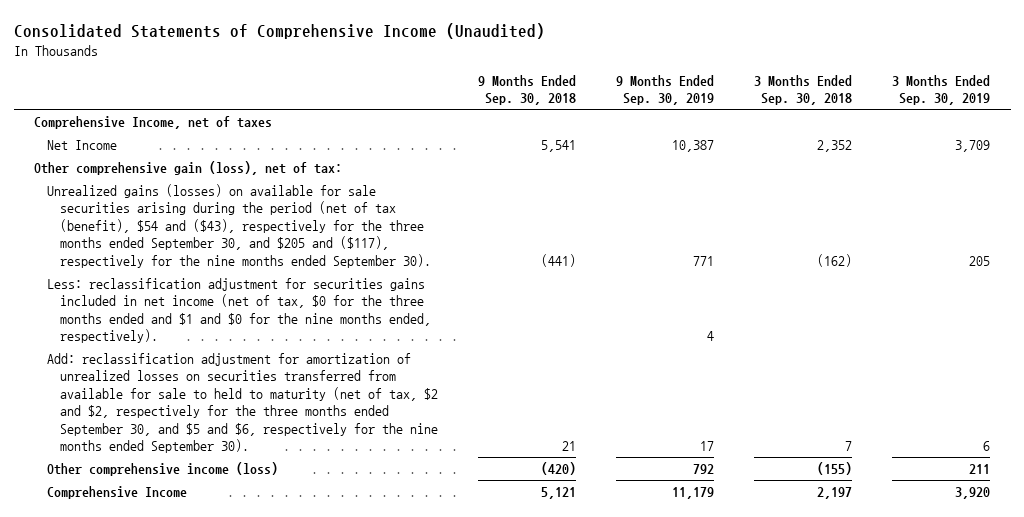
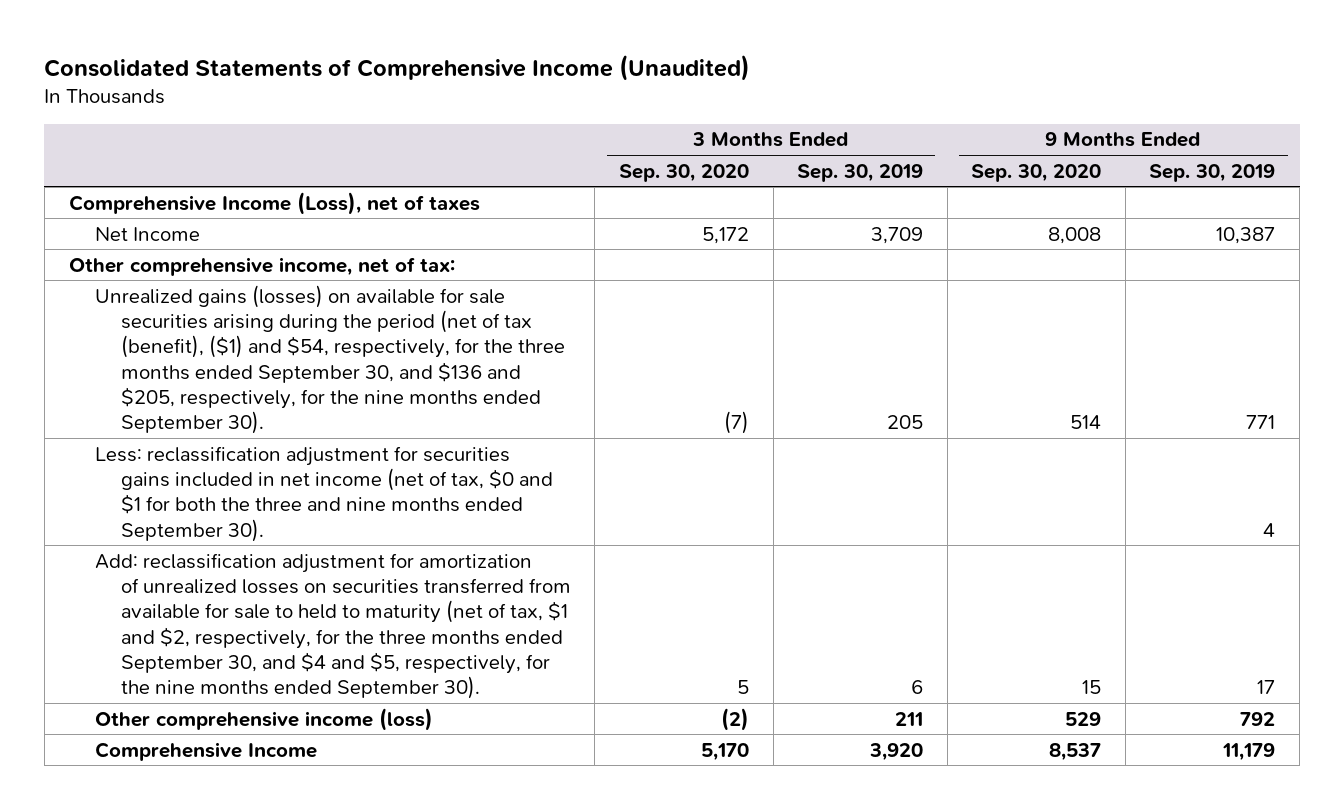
- | 9 Months Ended Sep. 30, 2018 | 9 Months Ended Sep. 30, 2019 | 3 Months Ended Sep. 30, 2018 | 3 Months Ended Sep. 30, 2019
+ | 3 Months Ended Sep. 30, 2020 | 3 Months Ended Sep. 30, 2019 | 9 Months Ended Sep. 30, 2020 | 9 Months Ended Sep. 30, 2019
- Comprehensive Income, net of taxes
+ Comprehensive Income (Loss), net of taxes
- Other comprehensive gain (loss), net of tax:
- Unrealized gains (losses) on available for sale securities arising during the period (net of tax (benefit), $54 and ($43), respectively for the three months ended September 30, and $205 and ($117), respectively for the nine months ended September 30). | (441) | 771 | (162) | 205
- Less: reclassification adjustment for securities gains included in net income (net of tax, $0 for the three months ended and $1 and $0 for the nine months ended, respectively). | | 4 | |
- Add: reclassification adjustment for amortization of unrealized losses on securities transferred from available for sale to held to maturity (net of tax, $2 and $2, respectively for the three months ended September 30, and $5 and $6, respectively for the nine months ended September 30). | 21 | 17 | 7 | 6
+ Other comprehensive income, net of tax:
+ Unrealized gains (losses) on available for sale securities arising during the period (net of tax (benefit), ($1) and $54, respectively, for the three months ended September 30, and $136 and $205, respectively, for the nine months ended September 30). | (7) | 205 | 514 | 771
+ Less: reclassification adjustment for securities gains included in net income (net of tax, $0 and $1 for both the three and nine months ended September 30). | | | | 4
+ Add: reclassification adjustment for amortization of unrealized losses on securities transferred from available for sale to held to maturity (net of tax, $1 and $2, respectively, for the three months ended September 30, and $4 and $5, respectively, for the nine months ended September 30). | 5 | 6 | 15 | 17

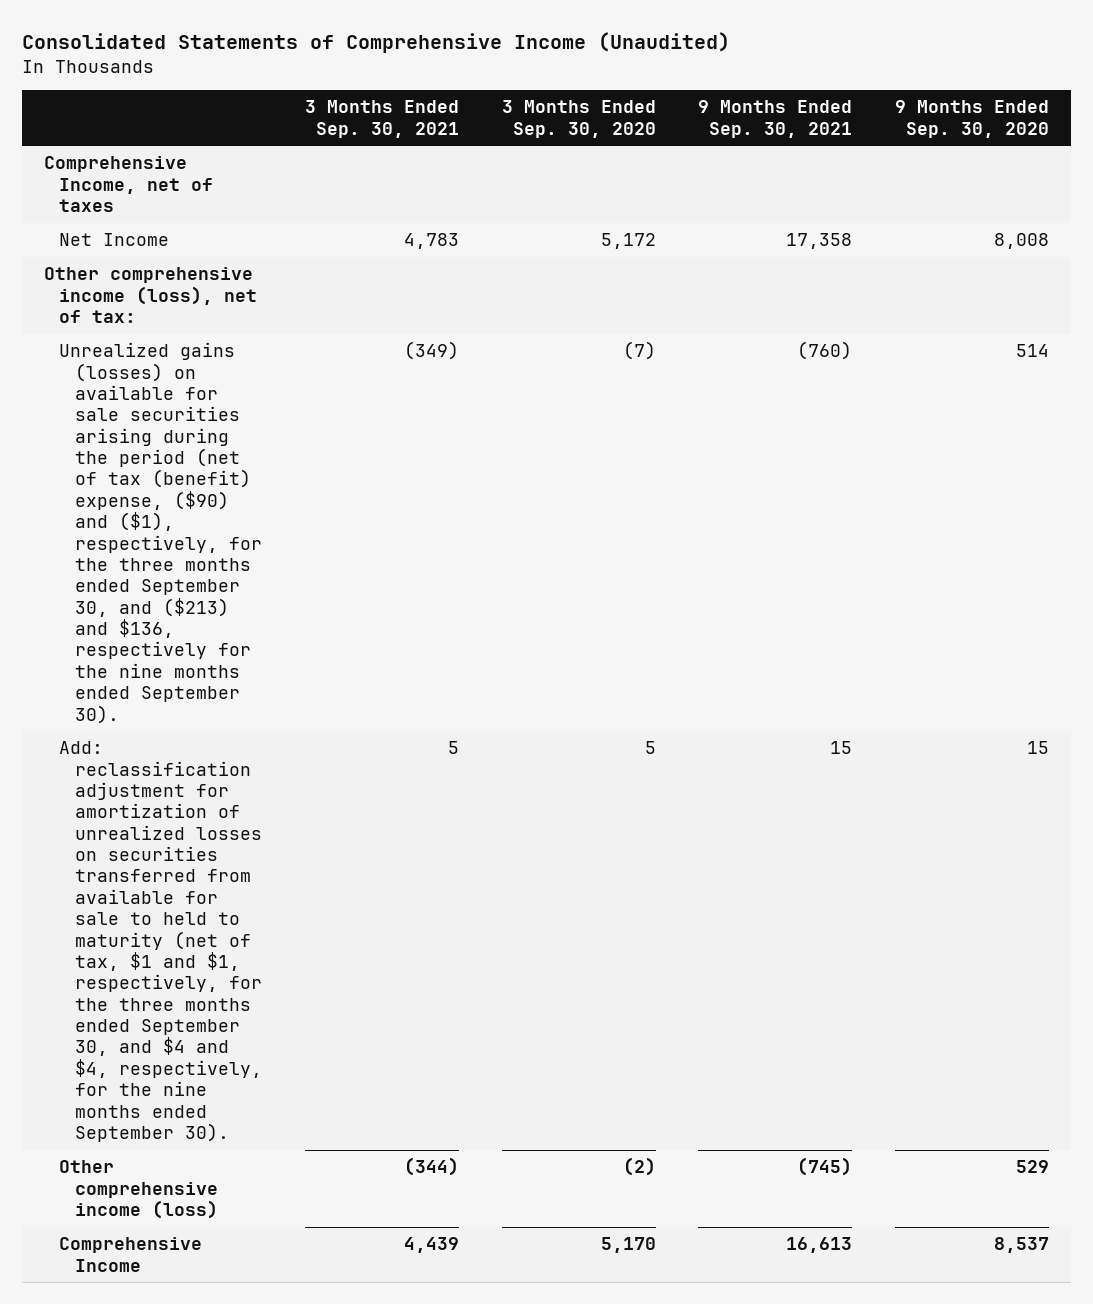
- | 3 Months Ended Sep. 30, 2020 | 3 Months Ended Sep. 30, 2019 | 9 Months Ended Sep. 30, 2020 | 9 Months Ended Sep. 30, 2019
+ | 3 Months Ended Sep. 30, 2021 | 3 Months Ended Sep. 30, 2020 | 9 Months Ended Sep. 30, 2021 | 9 Months Ended Sep. 30, 2020
- Comprehensive Income (Loss), net of taxes
+ Comprehensive Income, net of taxes
- Other comprehensive income, net of tax:
- Unrealized gains (losses) on available for sale securities arising during the period (net of tax (benefit), ($1) and $54, respectively, for the three months ended September 30, and $136 and $205, respectively, for the nine months ended September 30). | (7) | 205 | 514 | 771
- Less: reclassification adjustment for securities gains included in net income (net of tax, $0 and $1 for both the three and nine months ended September 30). | | | | 4
- Add: reclassification adjustment for amortization of unrealized losses on securities transferred from available for sale to held to maturity (net of tax, $1 and $2, respectively, for the three months ended September 30, and $4 and $5, respectively, for the nine months ended September 30). | 5 | 6 | 15 | 17
+ Other comprehensive income (loss), net of tax:
+ Unrealized gains (losses) on available for sale securities arising during the period (net of tax (benefit) expense, ($90) and ($1), respectively, for the three months ended September 30, and ($213) and $136, respectively for the nine months ended September 30). | (349) | (7) | (760) | 514
+ Add: reclassification adjustment for amortization of unrealized losses on securities transferred from available for sale to held to maturity (net of tax, $1 and $1, respectively, for the three months ended September 30, and $4 and $4, respectively, for the nine months ended September 30). | 5 | 5 | 15 | 15

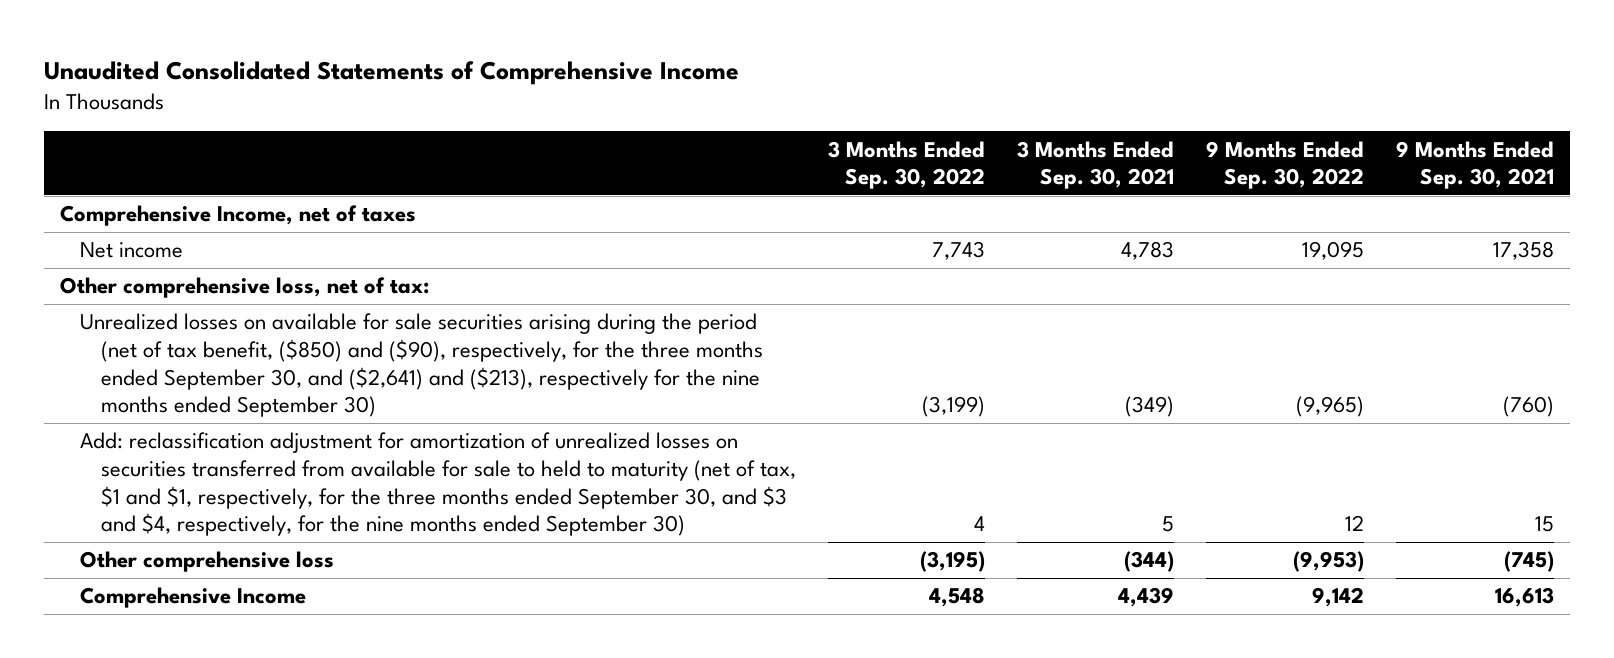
- Consolidated Statements of Comprehensive Income (Unaudited)
+ Unaudited Consolidated Statements of Comprehensive Income
- | 3 Months Ended Sep. 30, 2021 | 3 Months Ended Sep. 30, 2020 | 9 Months Ended Sep. 30, 2021 | 9 Months Ended Sep. 30, 2020
+ | 3 Months Ended Sep. 30, 2022 | 3 Months Ended Sep. 30, 2021 | 9 Months Ended Sep. 30, 2022 | 9 Months Ended Sep. 30, 2021
- Net Income | 4,783 | 5,172 | 17,358 | 8,008
- Other comprehensive income (loss), net of tax:
- Unrealized gains (losses) on available for sale securities arising during the period (net of tax (benefit) expense, ($90) and ($1), respectively, for the three months ended September 30, and ($213) and $136, respectively for the nine months ended September 30). | (349) | (7) | (760) | 514
- Add: reclassification adjustment for amortization of unrealized losses on securities transferred from available for sale to held to maturity (net of tax, $1 and $1, respectively, for the three months ended September 30, and $4 and $4, respectively, for the nine months ended September 30). | 5 | 5 | 15 | 15
- Other comprehensive income (loss) | (344) | (2) | (745) | 529
+ Net income | 7,743 | 4,783 | 19,095 | 17,358
+ Other comprehensive loss, net of tax:
+ Unrealized losses on available for sale securities arising during the period (net of tax benefit, ($850) and ($90), respectively, for the three months ended September 30, and ($2,641) and ($213), respectively for the nine months ended September 30) | (3,199) | (349) | (9,965) | (760)
+ Add: reclassification adjustment for amortization of unrealized losses on securities transferred from available for sale to held to maturity (net of tax, $1 and $1, respectively, for the three months ended September 30, and $3 and $4, respectively, for the nine months ended September 30) | 4 | 5 | 12 | 15
+ Other comprehensive loss | (3,195) | (344) | (9,953) | (745)

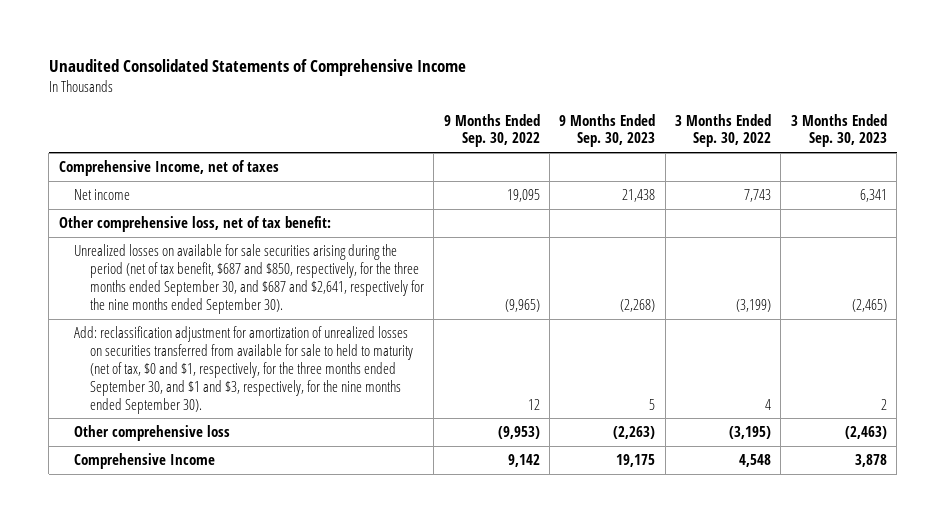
- | 3 Months Ended Sep. 30, 2022 | 3 Months Ended Sep. 30, 2021 | 9 Months Ended Sep. 30, 2022 | 9 Months Ended Sep. 30, 2021
+ | 9 Months Ended Sep. 30, 2022 | 9 Months Ended Sep. 30, 2023 | 3 Months Ended Sep. 30, 2022 | 3 Months Ended Sep. 30, 2023
- Other comprehensive loss, net of tax:
- Unrealized losses on available for sale securities arising during the period (net of tax benefit, ($850) and ($90), respectively, for the three months ended September 30, and ($2,641) and ($213), respectively for the nine months ended September 30) | (3,199) | (349) | (9,965) | (760)
- Add: reclassification adjustment for amortization of unrealized losses on securities transferred from available for sale to held to maturity (net of tax, $1 and $1, respectively, for the three months ended September 30, and $3 and $4, respectively, for the nine months ended September 30) | 4 | 5 | 12 | 15
+ Other comprehensive loss, net of tax benefit:
+ Unrealized losses on available for sale securities arising during the period (net of tax benefit, $687 and $850, respectively, for the three months ended September 30, and $687 and $2,641, respectively for the nine months ended September 30). | (9,965) | (2,268) | (3,199) | (2,465)
+ Add: reclassification adjustment for amortization of unrealized losses on securities transferred from available for sale to held to maturity (net of tax, $0 and $1, respectively, for the three months ended September 30, and $1 and $3, respectively, for the nine months ended September 30). | 12 | 5 | 4 | 2

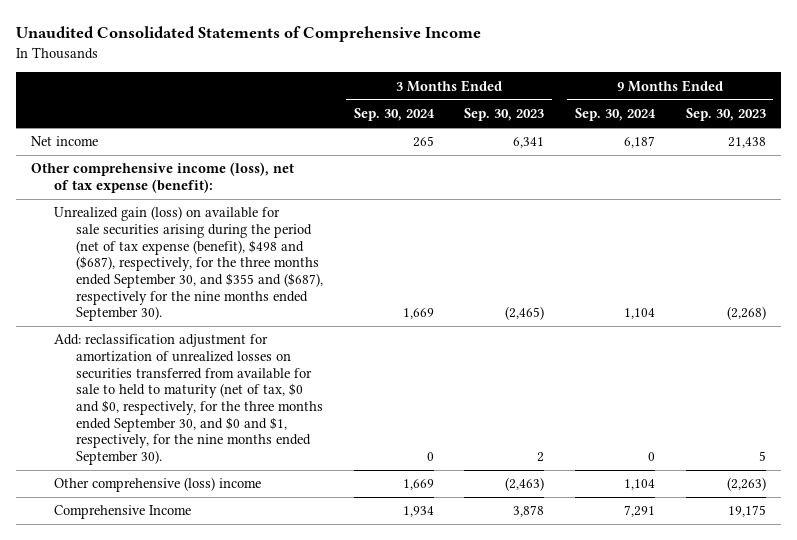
- | 9 Months Ended Sep. 30, 2022 | 9 Months Ended Sep. 30, 2023 | 3 Months Ended Sep. 30, 2022 | 3 Months Ended Sep. 30, 2023
+ | 3 Months Ended Sep. 30, 2024 | 3 Months Ended Sep. 30, 2023 | 9 Months Ended Sep. 30, 2024 | 9 Months Ended Sep. 30, 2023
- Comprehensive Income, net of taxes
- Other comprehensive loss, net of tax benefit:
- Unrealized losses on available for sale securities arising during the period (net of tax benefit, $687 and $850, respectively, for the three months ended September 30, and $687 and $2,641, respectively for the nine months ended September 30). | (9,965) | (2,268) | (3,199) | (2,465)
- Add: reclassification adjustment for amortization of unrealized losses on securities transferred from available for sale to held to maturity (net of tax, $0 and $1, respectively, for the three months ended September 30, and $1 and $3, respectively, for the nine months ended September 30). | 12 | 5 | 4 | 2
- Other comprehensive loss | (9,953) | (2,263) | (3,195) | (2,463)
+ Other comprehensive income (loss), net of tax expense (benefit):
+ Unrealized gain (loss) on available for sale securities arising during the period (net of tax expense (benefit), $498 and ($687), respectively, for the three months ended September 30, and $355 and ($687), respectively for the nine months ended September 30). | 1,669 | (2,465) | 1,104 | (2,268)
+ Add: reclassification adjustment for amortization of unrealized losses on securities transferred from available for sale to held to maturity (net of tax, $0 and $0, respectively, for the three months ended September 30, and $0 and $1, respectively, for the nine months ended September 30). | 0 | 2 | 0 | 5
+ Other comprehensive (loss) income | 1,669 | (2,463) | 1,104 | (2,263)

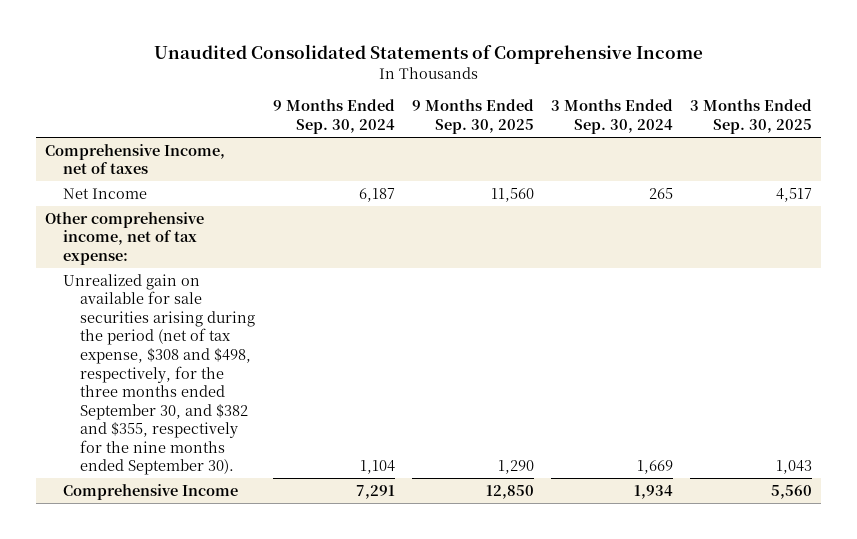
- | 3 Months Ended Sep. 30, 2024 | 3 Months Ended Sep. 30, 2023 | 9 Months Ended Sep. 30, 2024 | 9 Months Ended Sep. 30, 2023
+ | 9 Months Ended Sep. 30, 2024 | 9 Months Ended Sep. 30, 2025 | 3 Months Ended Sep. 30, 2024 | 3 Months Ended Sep. 30, 2025
- Net income | 265 | 6,341 | 6,187 | 21,438
- Other comprehensive income (loss), net of tax expense (benefit):
- Unrealized gain (loss) on available for sale securities arising during the period (net of tax expense (benefit), $498 and ($687), respectively, for the three months ended September 30, and $355 and ($687), respectively for the nine months ended September 30). | 1,669 | (2,465) | 1,104 | (2,268)
- Add: reclassification adjustment for amortization of unrealized losses on securities transferred from available for sale to held to maturity (net of tax, $0 and $0, respectively, for the three months ended September 30, and $0 and $1, respectively, for the nine months ended September 30). | 0 | 2 | 0 | 5
- Other comprehensive (loss) income | 1,669 | (2,463) | 1,104 | (2,263)
+ Comprehensive Income, net of taxes
+ Net Income | 6,187 | 11,560 | 265 | 4,517
+ Other comprehensive income, net of tax expense:
+ Unrealized gain on available for sale securities arising during the period (net of tax expense, $308 and $498, respectively, for the three months ended September 30, and $382 and $355, respectively for the nine months ended September 30). | 1,104 | 1,290 | 1,669 | 1,043

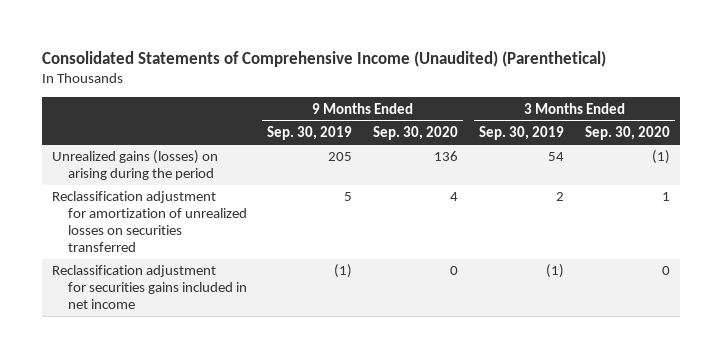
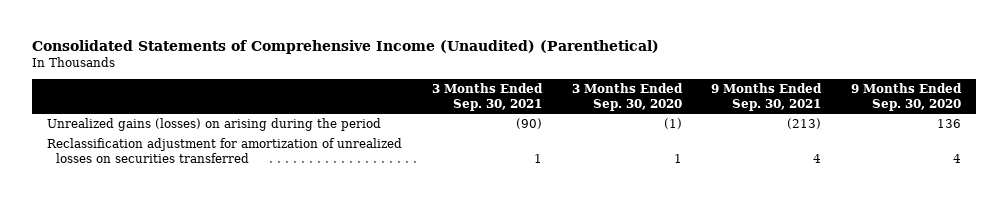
- | 9 Months Ended Sep. 30, 2019 | 9 Months Ended Sep. 30, 2020 | 3 Months Ended Sep. 30, 2019 | 3 Months Ended Sep. 30, 2020
+ | 3 Months Ended Sep. 30, 2021 | 3 Months Ended Sep. 30, 2020 | 9 Months Ended Sep. 30, 2021 | 9 Months Ended Sep. 30, 2020
- Reclassification adjustment for securities gains included in net income | (1) | 0 | (1) | 0

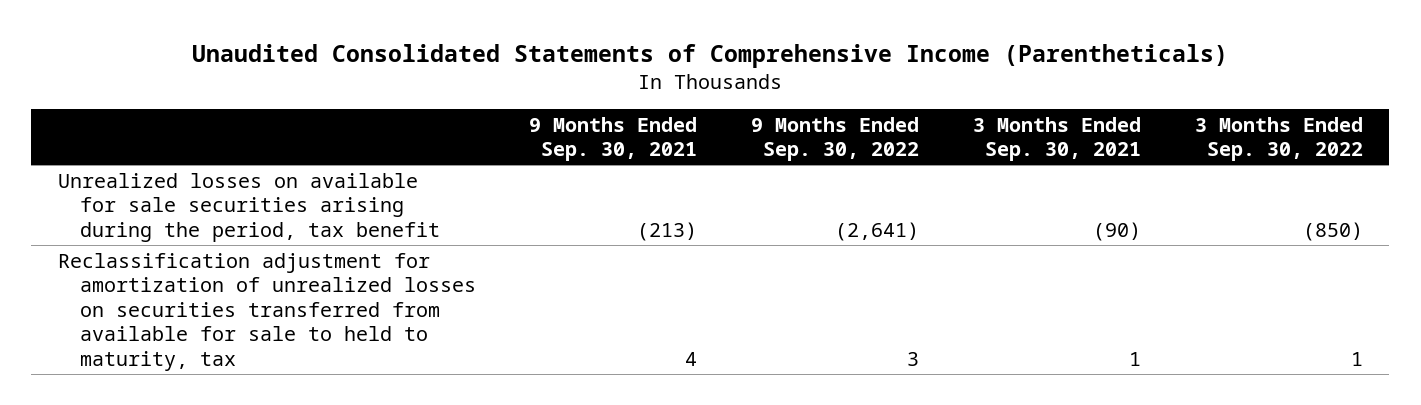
- Consolidated Statements of Comprehensive Income (Unaudited) (Parenthetical)
+ Unaudited Consolidated Statements of Comprehensive Income (Parentheticals)
- | 3 Months Ended Sep. 30, 2021 | 3 Months Ended Sep. 30, 2020 | 9 Months Ended Sep. 30, 2021 | 9 Months Ended Sep. 30, 2020
+ | 9 Months Ended Sep. 30, 2021 | 9 Months Ended Sep. 30, 2022 | 3 Months Ended Sep. 30, 2021 | 3 Months Ended Sep. 30, 2022
- Unrealized gains (losses) on arising during the period | (90) | (1) | (213) | 136
- Reclassification adjustment for amortization of unrealized losses on securities transferred | 1 | 1 | 4 | 4
+ Unrealized losses on available for sale securities arising during the period, tax benefit | (213) | (2,641) | (90) | (850)
+ Reclassification adjustment for amortization of unrealized losses on securities transferred from available for sale to held to maturity, tax | 4 | 3 | 1 | 1

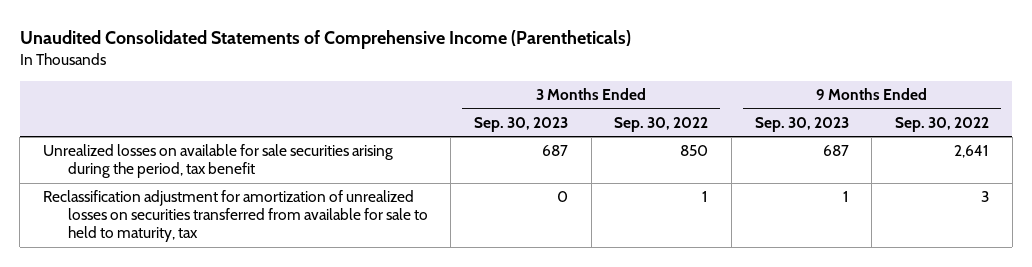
- | 9 Months Ended Sep. 30, 2021 | 9 Months Ended Sep. 30, 2022 | 3 Months Ended Sep. 30, 2021 | 3 Months Ended Sep. 30, 2022
+ | 3 Months Ended Sep. 30, 2023 | 3 Months Ended Sep. 30, 2022 | 9 Months Ended Sep. 30, 2023 | 9 Months Ended Sep. 30, 2022
- Unrealized losses on available for sale securities arising during the period, tax benefit | (213) | (2,641) | (90) | (850)
+ Unrealized losses on available for sale securities arising during the period, tax benefit | 687 | 850 | 687 | 2,641

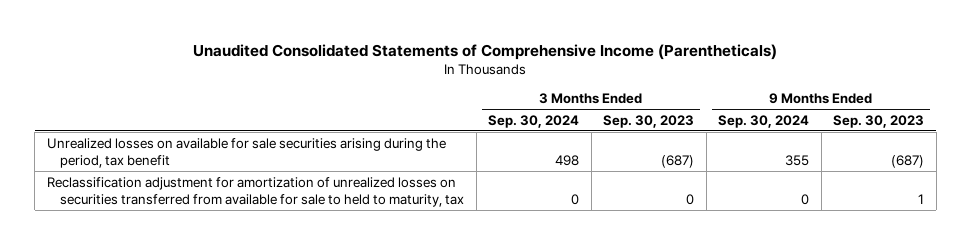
- | 3 Months Ended Sep. 30, 2023 | 3 Months Ended Sep. 30, 2022 | 9 Months Ended Sep. 30, 2023 | 9 Months Ended Sep. 30, 2022
+ | 3 Months Ended Sep. 30, 2024 | 3 Months Ended Sep. 30, 2023 | 9 Months Ended Sep. 30, 2024 | 9 Months Ended Sep. 30, 2023
- Unrealized losses on available for sale securities arising during the period, tax benefit | 687 | 850 | 687 | 2,641
+ Unrealized losses on available for sale securities arising during the period, tax benefit | 498 | (687) | 355 | (687)

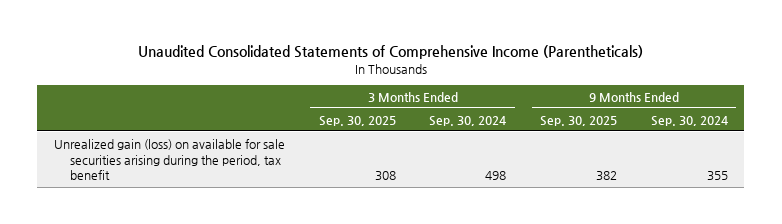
- | 3 Months Ended Sep. 30, 2024 | 3 Months Ended Sep. 30, 2023 | 9 Months Ended Sep. 30, 2024 | 9 Months Ended Sep. 30, 2023
+ | 3 Months Ended Sep. 30, 2025 | 3 Months Ended Sep. 30, 2024 | 9 Months Ended Sep. 30, 2025 | 9 Months Ended Sep. 30, 2024
- Unrealized losses on available for sale securities arising during the period, tax benefit | 498 | (687) | 355 | (687)
- Reclassification adjustment for amortization of unrealized losses on securities transferred from available for sale to held to maturity, tax | 0 | 0 | 0 | 1
+ Unrealized gain (loss) on available for sale securities arising during the period, tax benefit | 308 | 498 | 382 | 355

